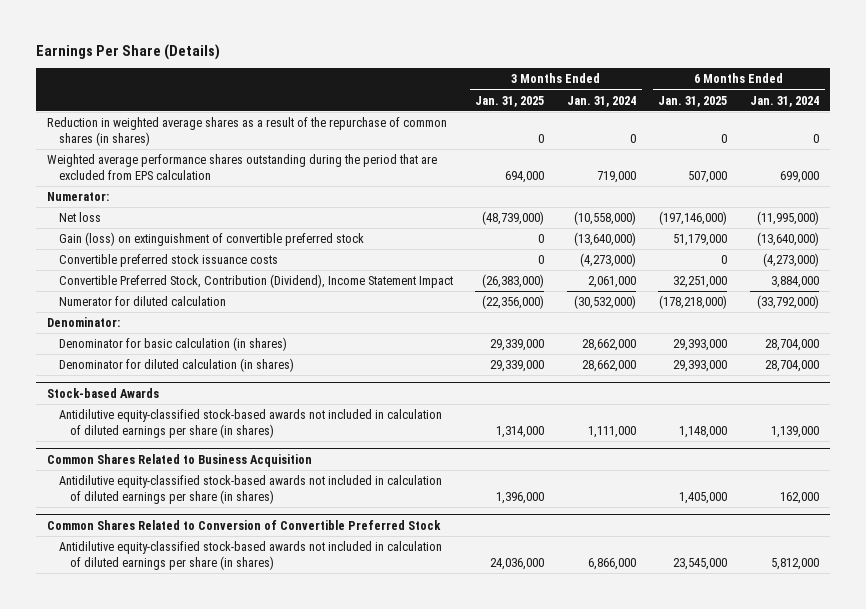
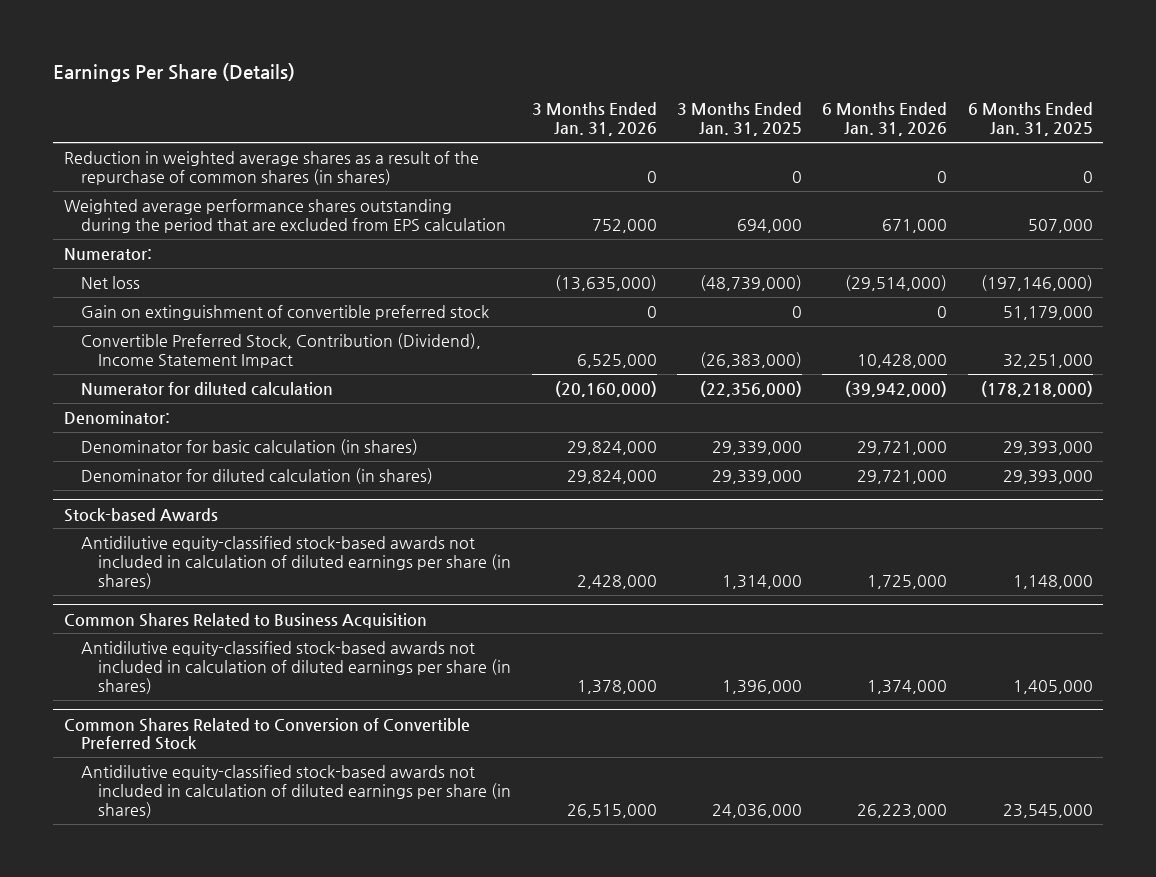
- | 3 Months Ended Jan. 31, 2025 | 3 Months Ended Jan. 31, 2024 | 6 Months Ended Jan. 31, 2025 | 6 Months Ended Jan. 31, 2024
+ | 3 Months Ended Jan. 31, 2026 | 3 Months Ended Jan. 31, 2025 | 6 Months Ended Jan. 31, 2026 | 6 Months Ended Jan. 31, 2025
- Gain (loss) on extinguishment of convertible preferred stock | 0 | (13,640,000) | 51,179,000 | (13,640,000)
- Convertible preferred stock issuance costs | 0 | (4,273,000) | 0 | (4,273,000)
+ Gain on extinguishment of convertible preferred stock | 0 | 0 | 0 | 51,179,000

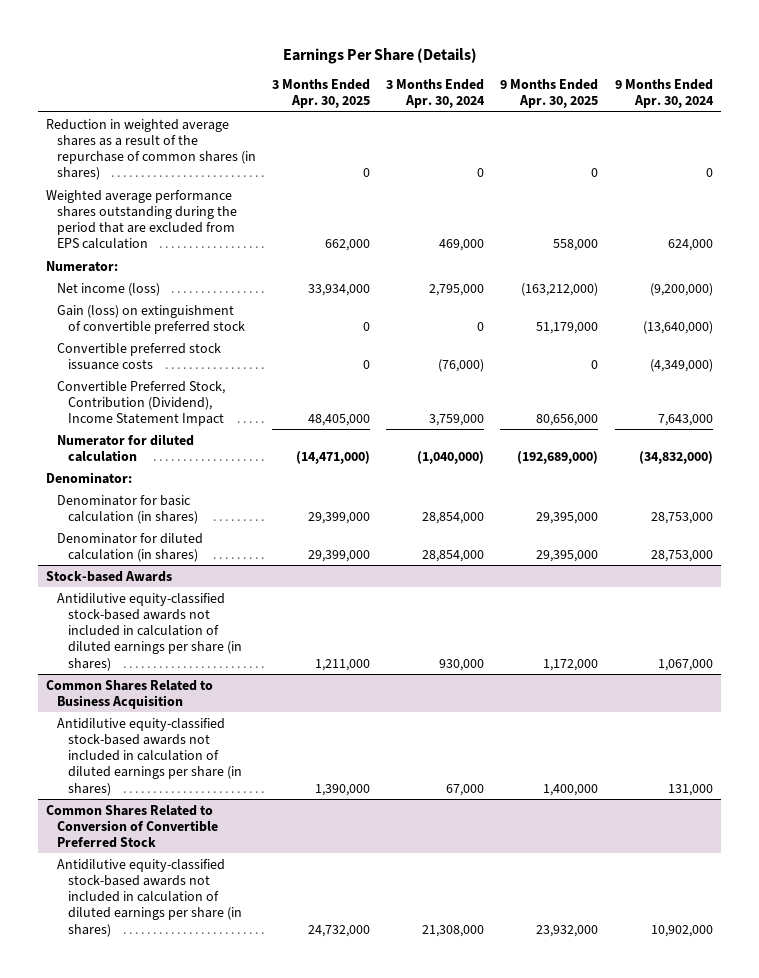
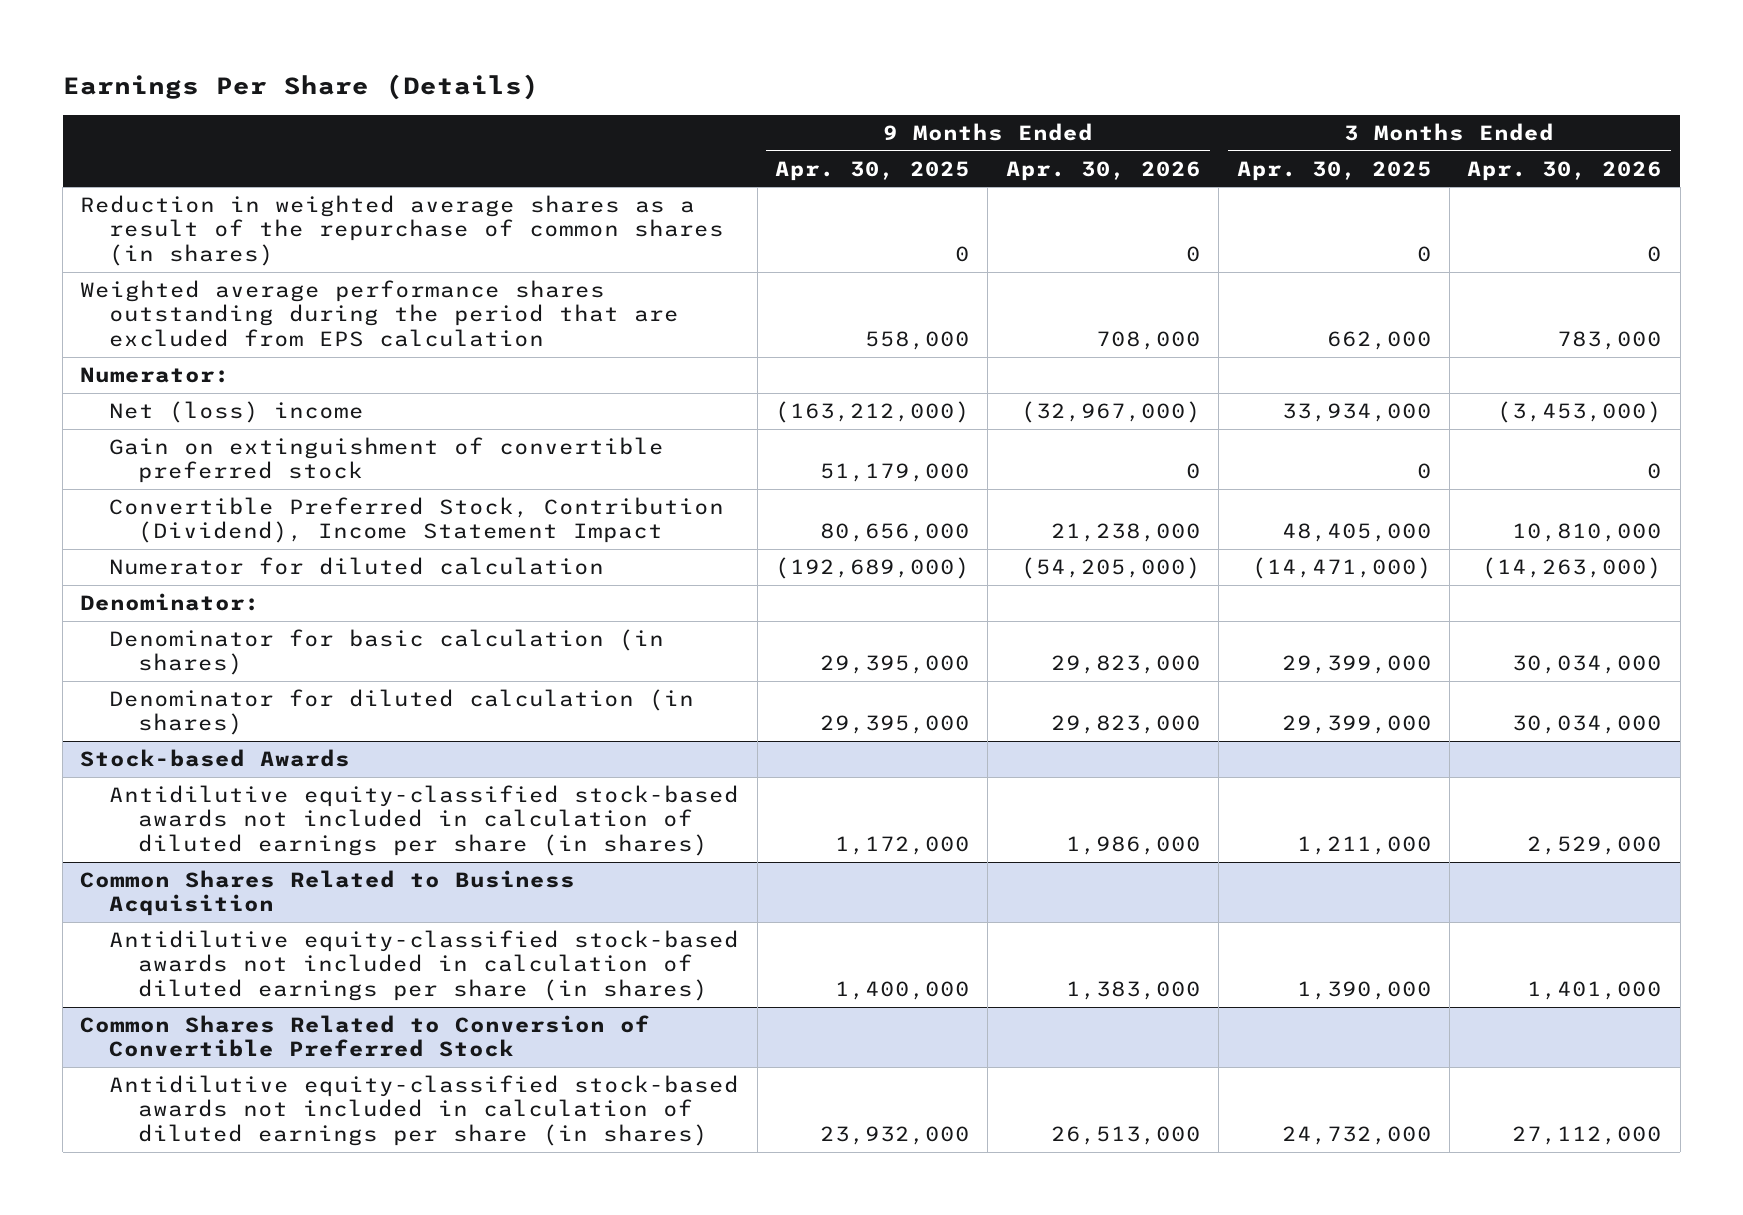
- | 3 Months Ended Apr. 30, 2025 | 3 Months Ended Apr. 30, 2024 | 9 Months Ended Apr. 30, 2025 | 9 Months Ended Apr. 30, 2024
+ | 9 Months Ended Apr. 30, 2025 | 9 Months Ended Apr. 30, 2026 | 3 Months Ended Apr. 30, 2025 | 3 Months Ended Apr. 30, 2026
- Net income (loss) | 33,934,000 | 2,795,000 | (163,212,000) | (9,200,000)
- Gain (loss) on extinguishment of convertible preferred stock | 0 | 0 | 51,179,000 | (13,640,000)
- Convertible preferred stock issuance costs | 0 | (76,000) | 0 | (4,349,000)
+ Net (loss) income | (163,212,000) | (32,967,000) | 33,934,000 | (3,453,000)
+ Gain on extinguishment of convertible preferred stock | 51,179,000 | 0 | 0 | 0

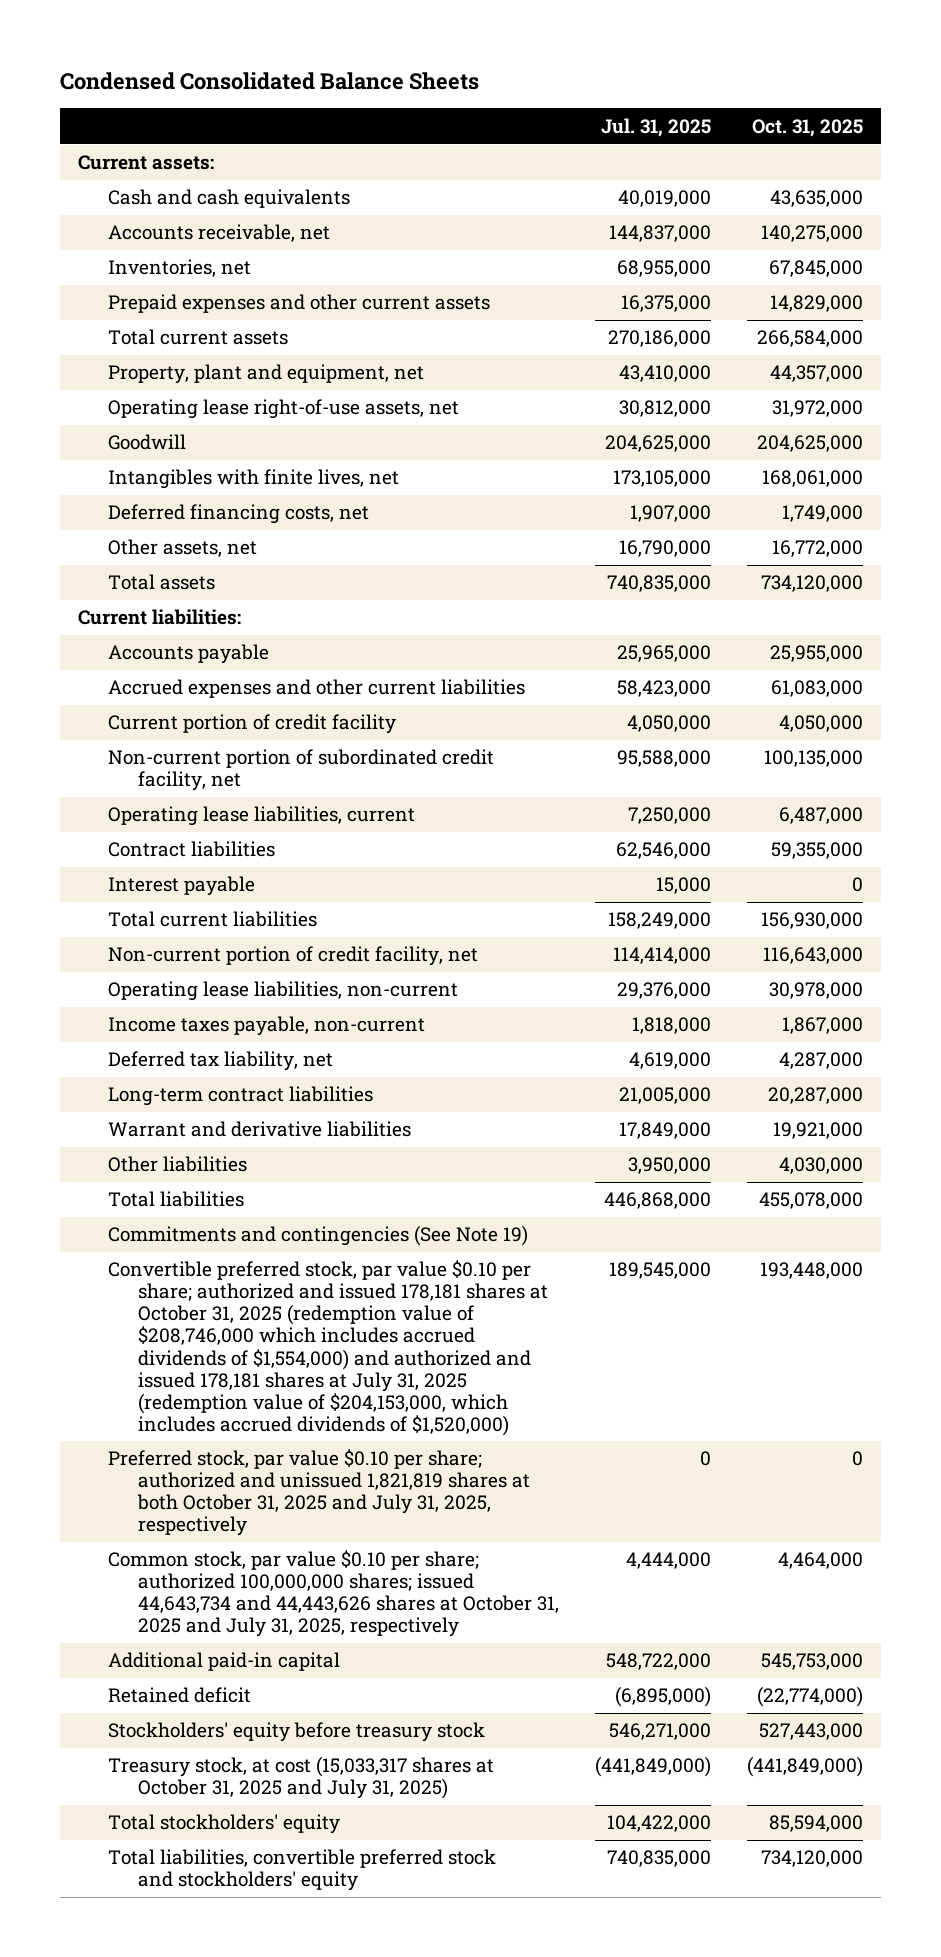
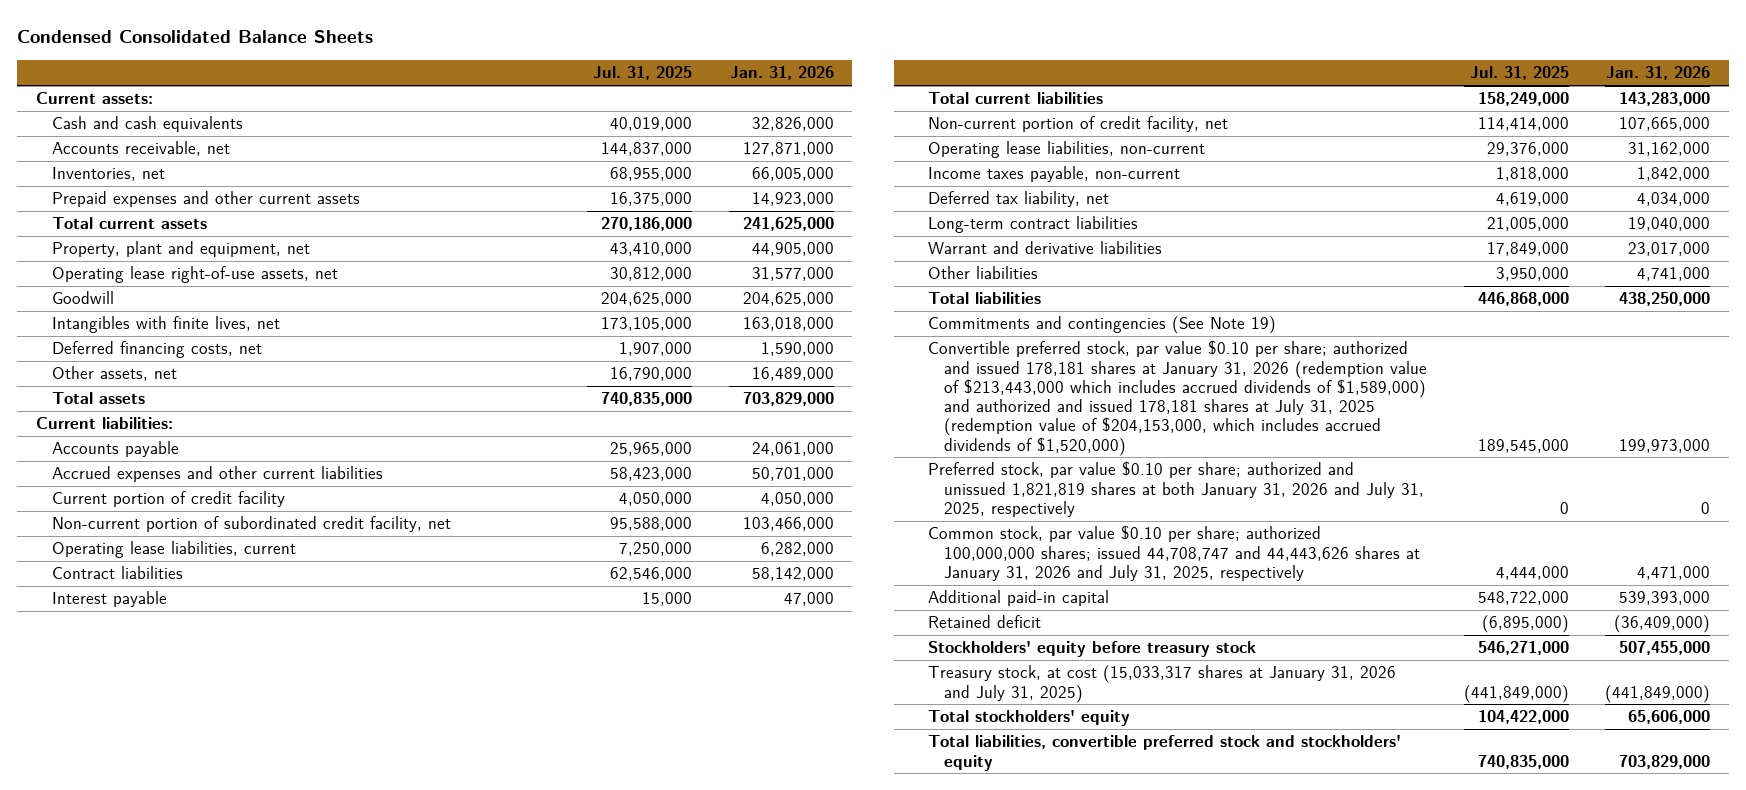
- | Jul. 31, 2025 | Oct. 31, 2025
+ | Jul. 31, 2025 | Jan. 31, 2026
- Convertible preferred stock, par value $0.10 per share; authorized and issued 178,181 shares at October 31, 2025 (redemption value of $208,746,000 which includes accrued dividends of $1,554,000) and authorized and issued 178,181 shares at July 31, 2025 (redemption value of $204,153,000, which includes accrued dividends of $1,520,000) | 189,545,000 | 193,448,000
- Preferred stock, par value $0.10 per share; authorized and unissued 1,821,819 shares at both October 31, 2025 and July 31, 2025, respectively | 0 | 0
- Common stock, par value $0.10 per share; authorized 100,000,000 shares; issued 44,643,734 and 44,443,626 shares at October 31, 2025 and July 31, 2025, respectively | 4,444,000 | 4,464,000
+ Convertible preferred stock, par value $0.10 per share; authorized and issued 178,181 shares at January 31, 2026 (redemption value of $213,443,000 which includes accrued dividends of $1,589,000) and authorized and issued 178,181 shares at July 31, 2025 (redemption value of $204,153,000, which includes accrued dividends of $1,520,000) | 189,545,000 | 199,973,000
+ Preferred stock, par value $0.10 per share; authorized and unissued 1,821,819 shares at both January 31, 2026 and July 31, 2025, respectively | 0 | 0
+ Common stock, par value $0.10 per share; authorized 100,000,000 shares; issued 44,708,747 and 44,443,626 shares at January 31, 2026 and July 31, 2025, respectively | 4,444,000 | 4,471,000
- Treasury stock, at cost (15,033,317 shares at October 31, 2025 and July 31, 2025) | (441,849,000) | (441,849,000)
+ Treasury stock, at cost (15,033,317 shares at January 31, 2026 and July 31, 2025) | (441,849,000) | (441,849,000)

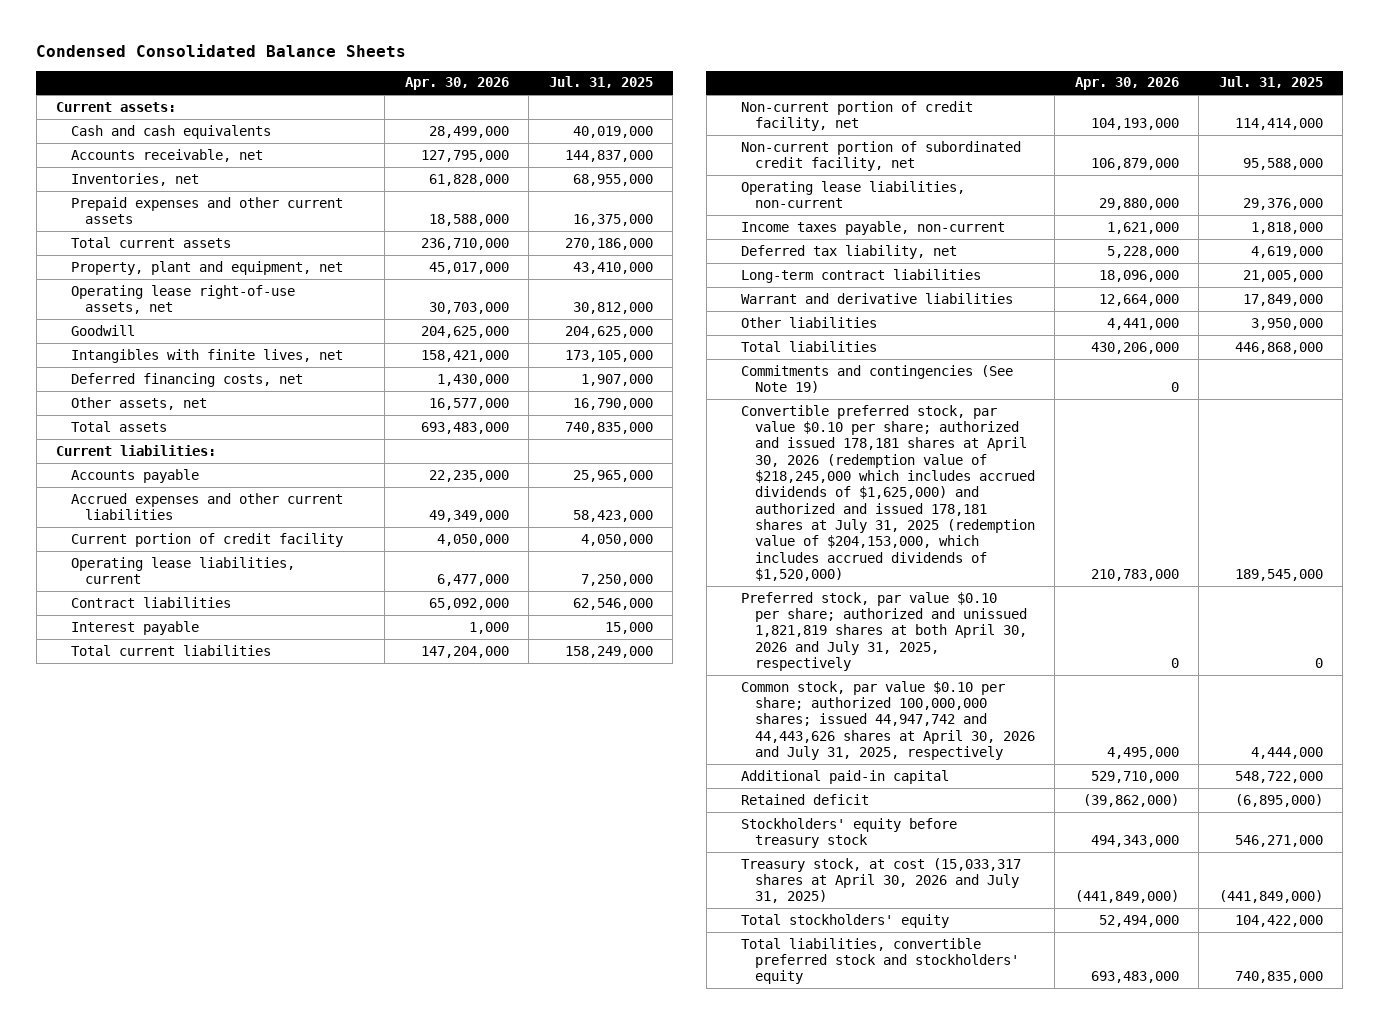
- | Jul. 31, 2025 | Jan. 31, 2026
+ | Apr. 30, 2026 | Jul. 31, 2025
moved down: Non-current portion of subordinated credit facility, net | 106,879,000 | 95,588,000
- Convertible preferred stock, par value $0.10 per share; authorized and issued 178,181 shares at January 31, 2026 (redemption value of $213,443,000 which includes accrued dividends of $1,589,000) and authorized and issued 178,181 shares at July 31, 2025 (redemption value of $204,153,000, which includes accrued dividends of $1,520,000) | 189,545,000 | 199,973,000
- Preferred stock, par value $0.10 per share; authorized and unissued 1,821,819 shares at both January 31, 2026 and July 31, 2025, respectively | 0 | 0
- Common stock, par value $0.10 per share; authorized 100,000,000 shares; issued 44,708,747 and 44,443,626 shares at January 31, 2026 and July 31, 2025, respectively | 4,444,000 | 4,471,000
+ Convertible preferred stock, par value $0.10 per share; authorized and issued 178,181 shares at April 30, 2026 (redemption value of $218,245,000 which includes accrued dividends of $1,625,000) and authorized and issued 178,181 shares at July 31, 2025 (redemption value of $204,153,000, which includes accrued dividends of $1,520,000) | 210,783,000 | 189,545,000
+ Preferred stock, par value $0.10 per share; authorized and unissued 1,821,819 shares at both April 30, 2026 and July 31, 2025, respectively | 0 | 0
+ Common stock, par value $0.10 per share; authorized 100,000,000 shares; issued 44,947,742 and 44,443,626 shares at April 30, 2026 and July 31, 2025, respectively | 4,495,000 | 4,444,000
- Treasury stock, at cost (15,033,317 shares at January 31, 2026 and July 31, 2025) | (441,849,000) | (441,849,000)
+ Treasury stock, at cost (15,033,317 shares at April 30, 2026 and July 31, 2025) | (441,849,000) | (441,849,000)

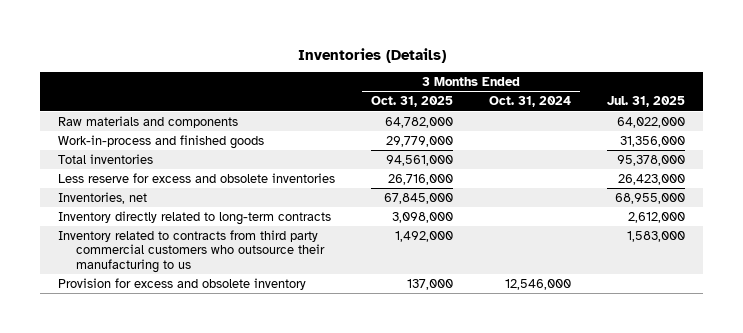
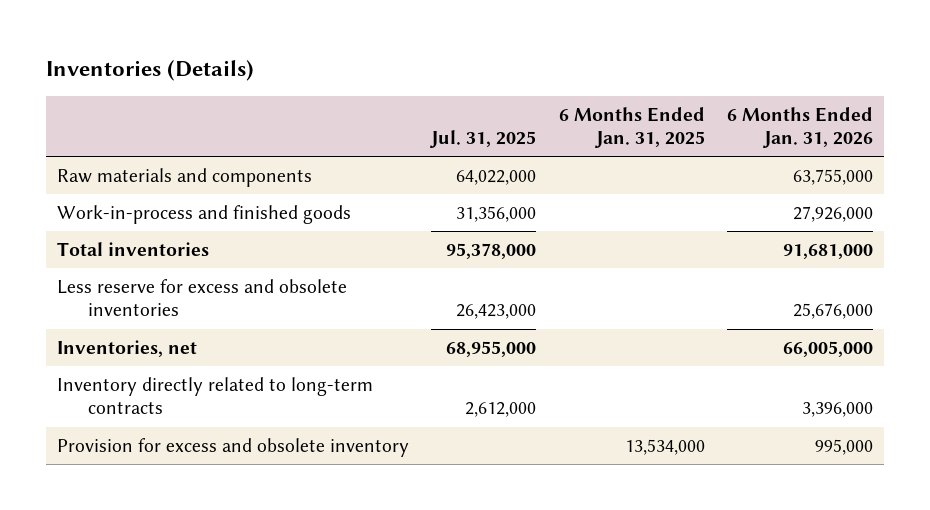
- | 3 Months Ended Oct. 31, 2025 | 3 Months Ended Oct. 31, 2024 | Jul. 31, 2025
+ | Jul. 31, 2025 | 6 Months Ended Jan. 31, 2025 | 6 Months Ended Jan. 31, 2026
- Inventory related to contracts from third party commercial customers who outsource their manufacturing to us | 1,492,000 | | 1,583,000

